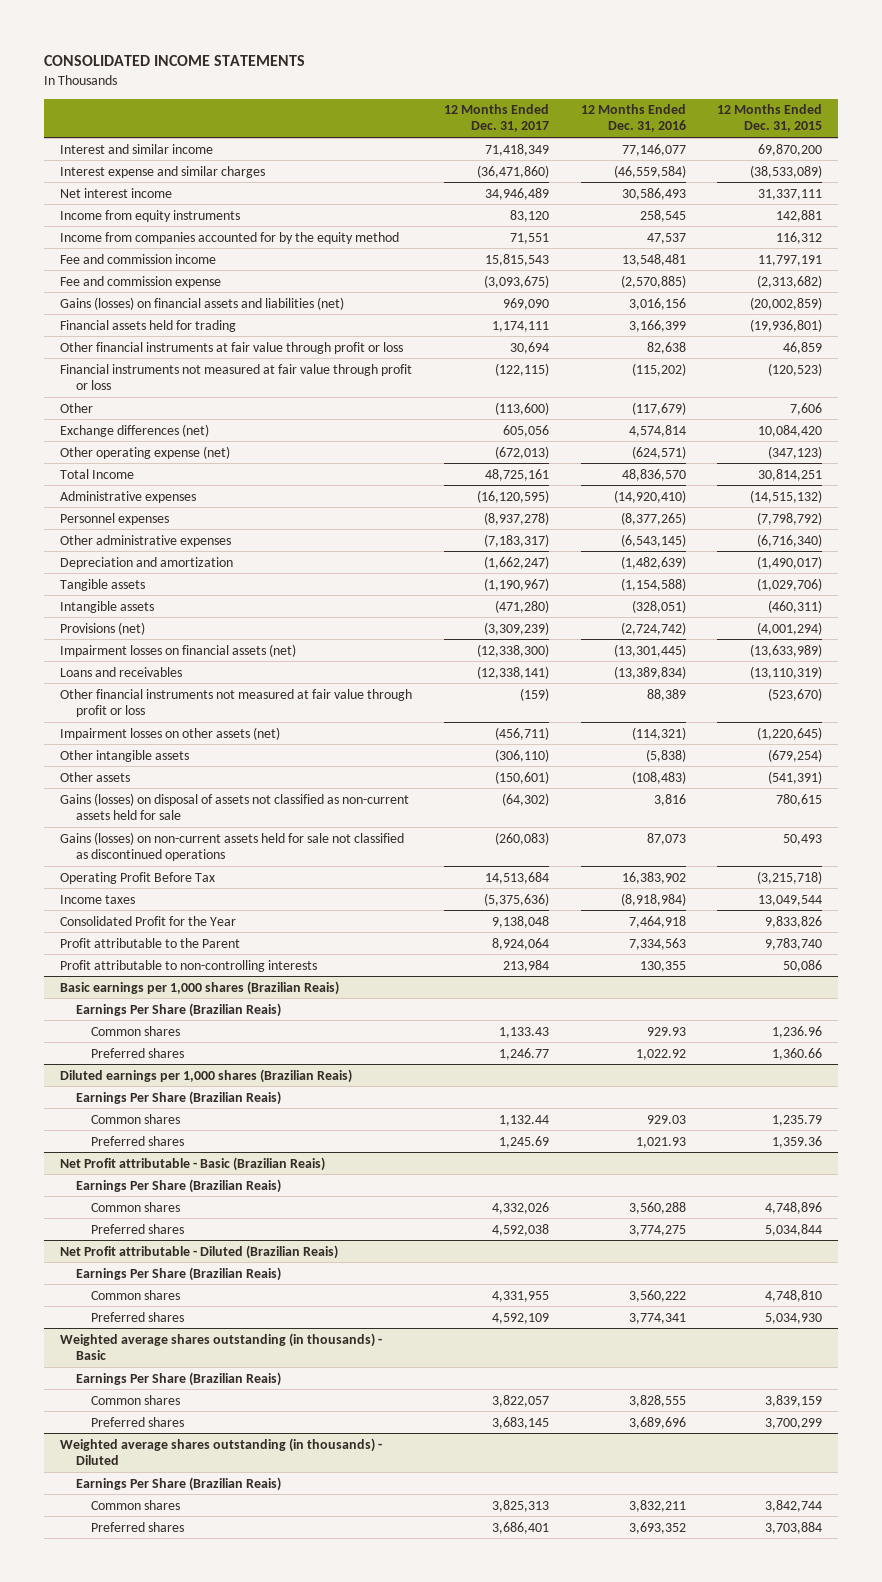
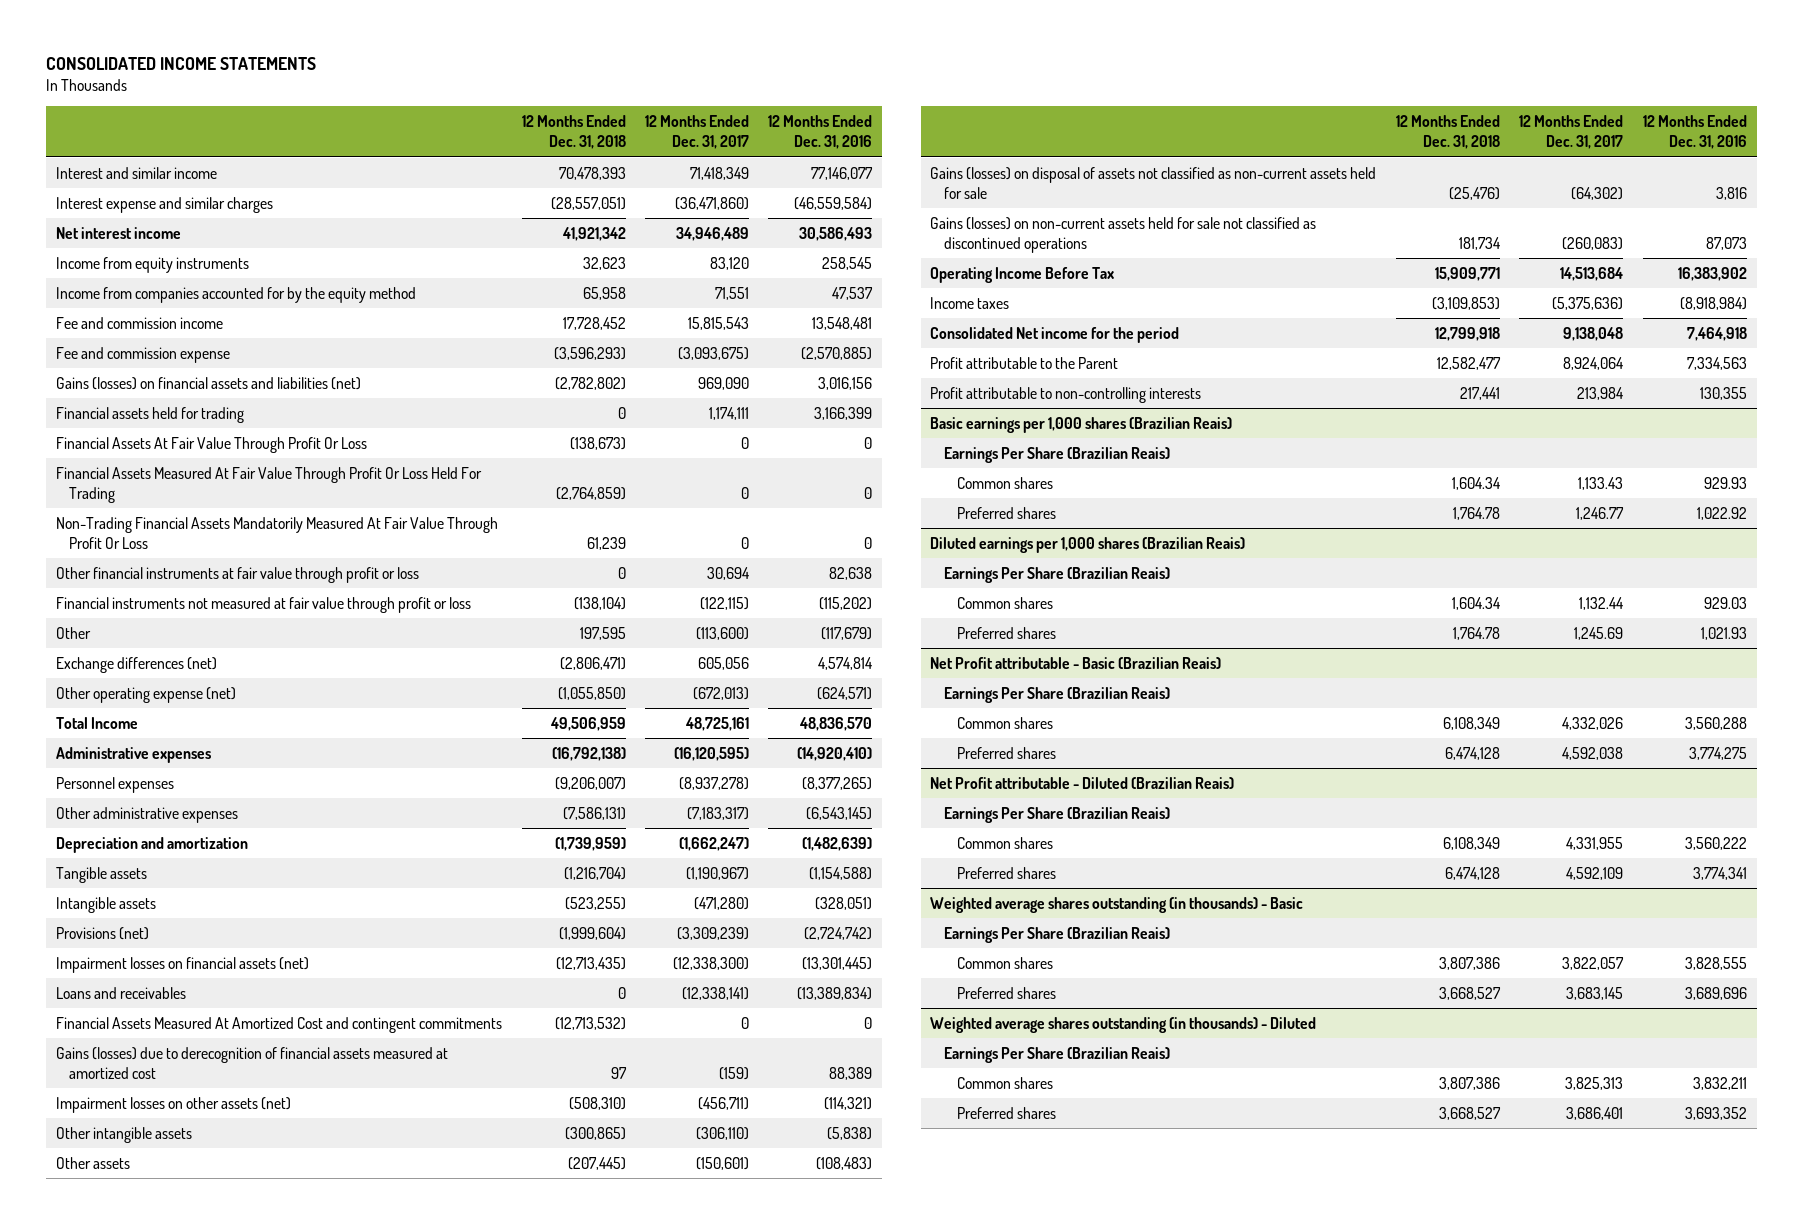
- | 12 Months Ended Dec. 31, 2017 | 12 Months Ended Dec. 31, 2016 | 12 Months Ended Dec. 31, 2015
+ | 12 Months Ended Dec. 31, 2018 | 12 Months Ended Dec. 31, 2017 | 12 Months Ended Dec. 31, 2016
+ Financial Assets At Fair Value Through Profit Or Loss | (138,673) | 0 | 0
+ Financial Assets Measured At Fair Value Through Profit Or Loss Held For Trading | (2,764,859) | 0 | 0
+ Non-Trading Financial Assets Mandatorily Measured At Fair Value Through Profit Or Loss | 61,239 | 0 | 0
- Other financial instruments not measured at fair value through profit or loss | (159) | 88,389 | (523,670)
+ Financial Assets Measured At Amortized Cost and contingent commitments | (12,713,532) | 0 | 0
+ Gains (losses) due to derecognition of financial assets measured at amortized cost | 97 | (159) | 88,389
- Operating Profit Before Tax | 14,513,684 | 16,383,902 | (3,215,718)
+ Operating Income Before Tax | 15,909,771 | 14,513,684 | 16,383,902
- Consolidated Profit for the Year | 9,138,048 | 7,464,918 | 9,833,826
+ Consolidated Net income for the period | 12,799,918 | 9,138,048 | 7,464,918

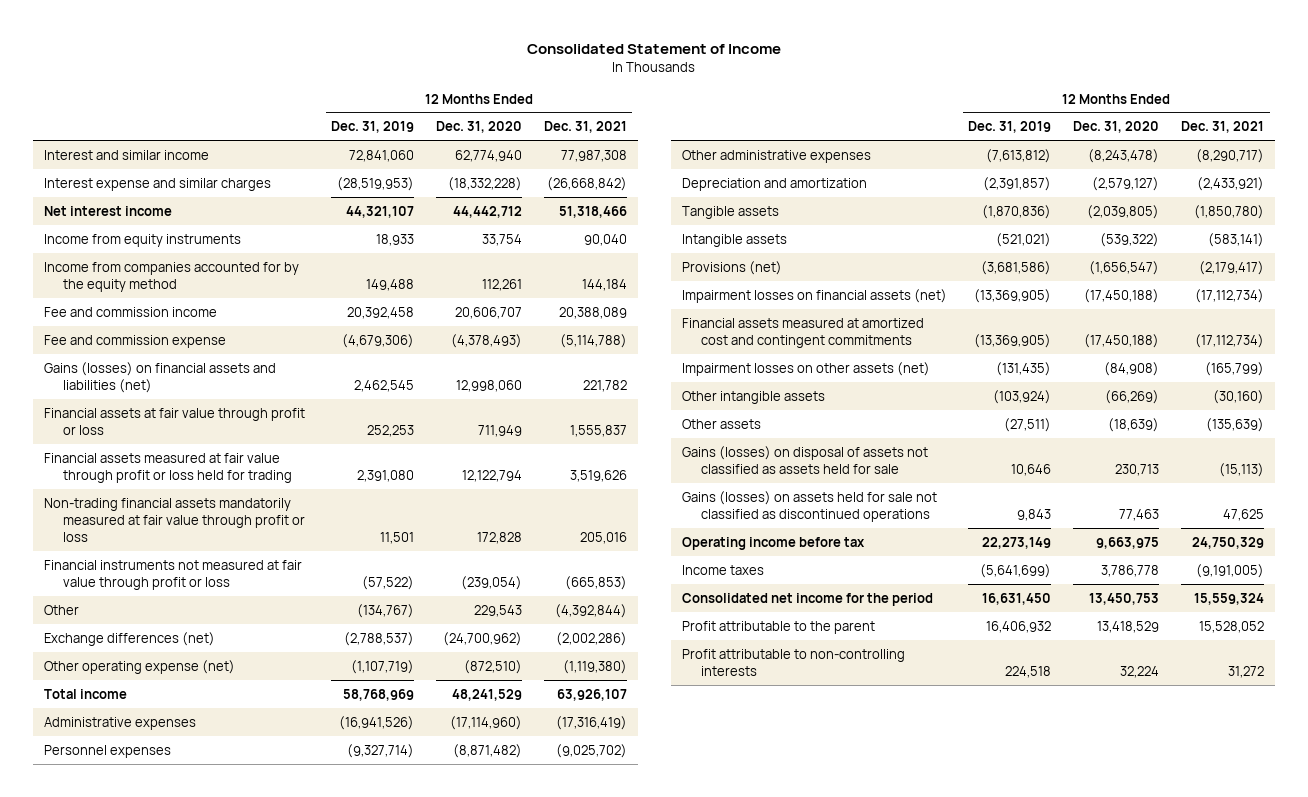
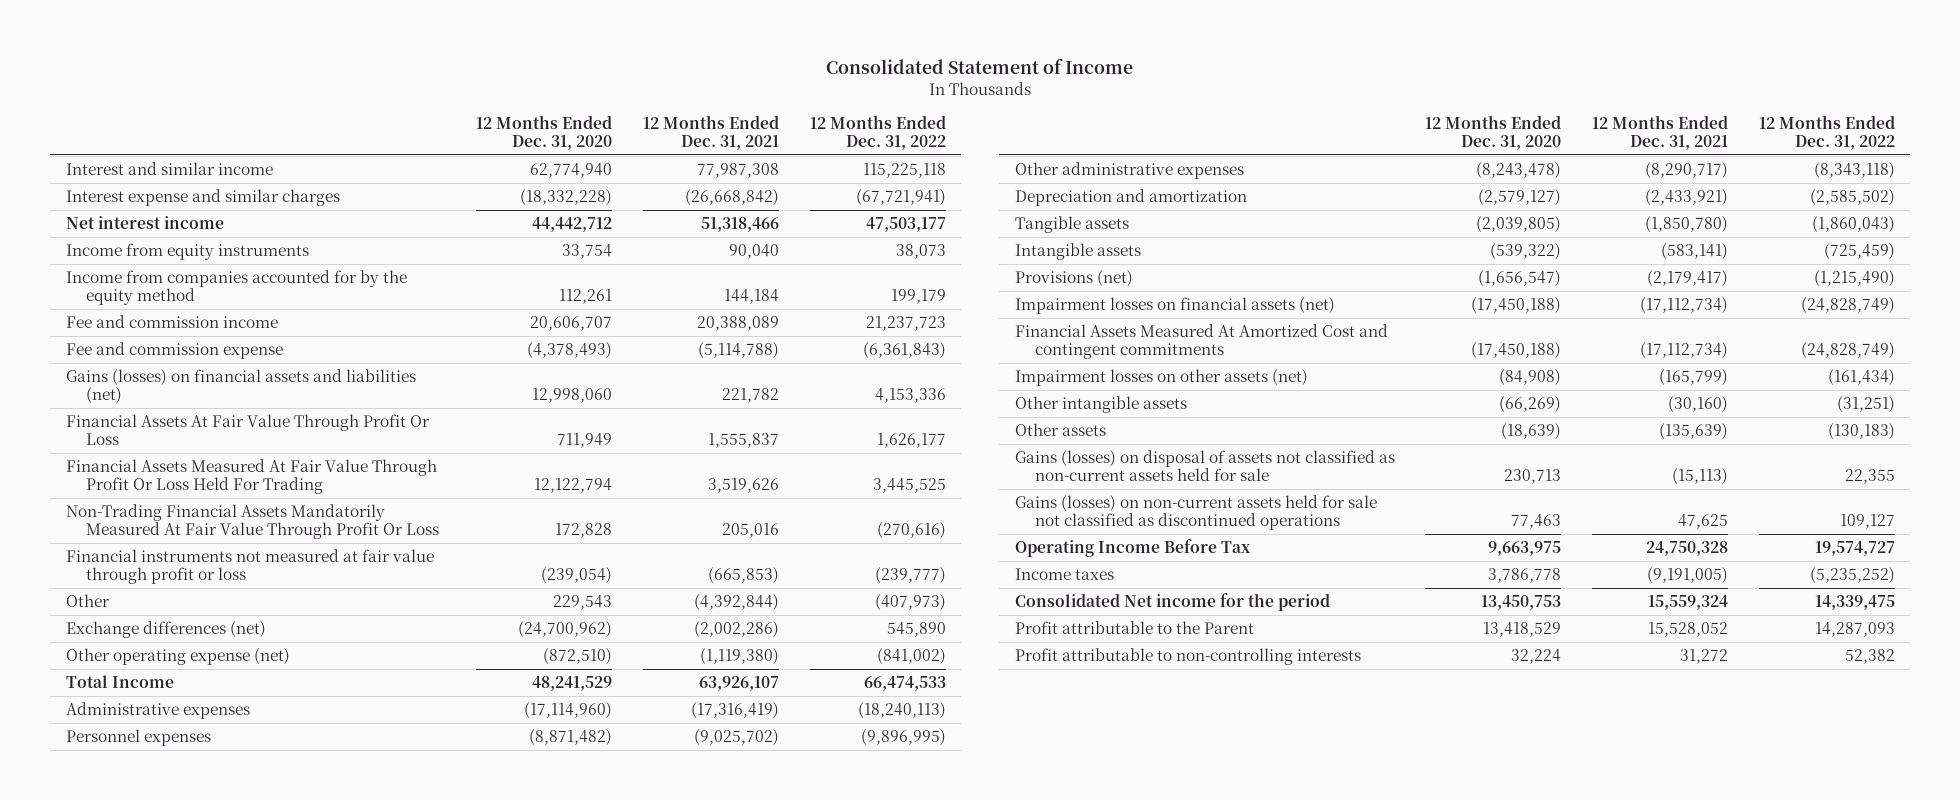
- | 12 Months Ended Dec. 31, 2019 | 12 Months Ended Dec. 31, 2020 | 12 Months Ended Dec. 31, 2021
+ | 12 Months Ended Dec. 31, 2020 | 12 Months Ended Dec. 31, 2021 | 12 Months Ended Dec. 31, 2022
- Financial assets at fair value through profit or loss | 252,253 | 711,949 | 1,555,837
- Financial assets measured at fair value through profit or loss held for trading | 2,391,080 | 12,122,794 | 3,519,626
- Non-trading financial assets mandatorily measured at fair value through profit or loss | 11,501 | 172,828 | 205,016
+ Financial Assets At Fair Value Through Profit Or Loss | 711,949 | 1,555,837 | 1,626,177
+ Financial Assets Measured At Fair Value Through Profit Or Loss Held For Trading | 12,122,794 | 3,519,626 | 3,445,525
+ Non-Trading Financial Assets Mandatorily Measured At Fair Value Through Profit Or Loss | 172,828 | 205,016 | (270,616)
- Total income | 58,768,969 | 48,241,529 | 63,926,107
+ Total Income | 48,241,529 | 63,926,107 | 66,474,533
- Financial assets measured at amortized cost and contingent commitments | (13,369,905) | (17,450,188) | (17,112,734)
+ Financial Assets Measured At Amortized Cost and contingent commitments | (17,450,188) | (17,112,734) | (24,828,749)
- Gains (losses) on disposal of assets not classified as assets held for sale | 10,646 | 230,713 | (15,113)
- Gains (losses) on assets held for sale not classified as discontinued operations | 9,843 | 77,463 | 47,625
- Operating income before tax | 22,273,149 | 9,663,975 | 24,750,329
+ Gains (losses) on disposal of assets not classified as non-current assets held for sale | 230,713 | (15,113) | 22,355
+ Gains (losses) on non-current assets held for sale not classified as discontinued operations | 77,463 | 47,625 | 109,127
+ Operating Income Before Tax | 9,663,975 | 24,750,328 | 19,574,727
- Consolidated net income for the period | 16,631,450 | 13,450,753 | 15,559,324
- Profit attributable to the parent | 16,406,932 | 13,418,529 | 15,528,052
+ Consolidated Net income for the period | 13,450,753 | 15,559,324 | 14,339,475
+ Profit attributable to the Parent | 13,418,529 | 15,528,052 | 14,287,093

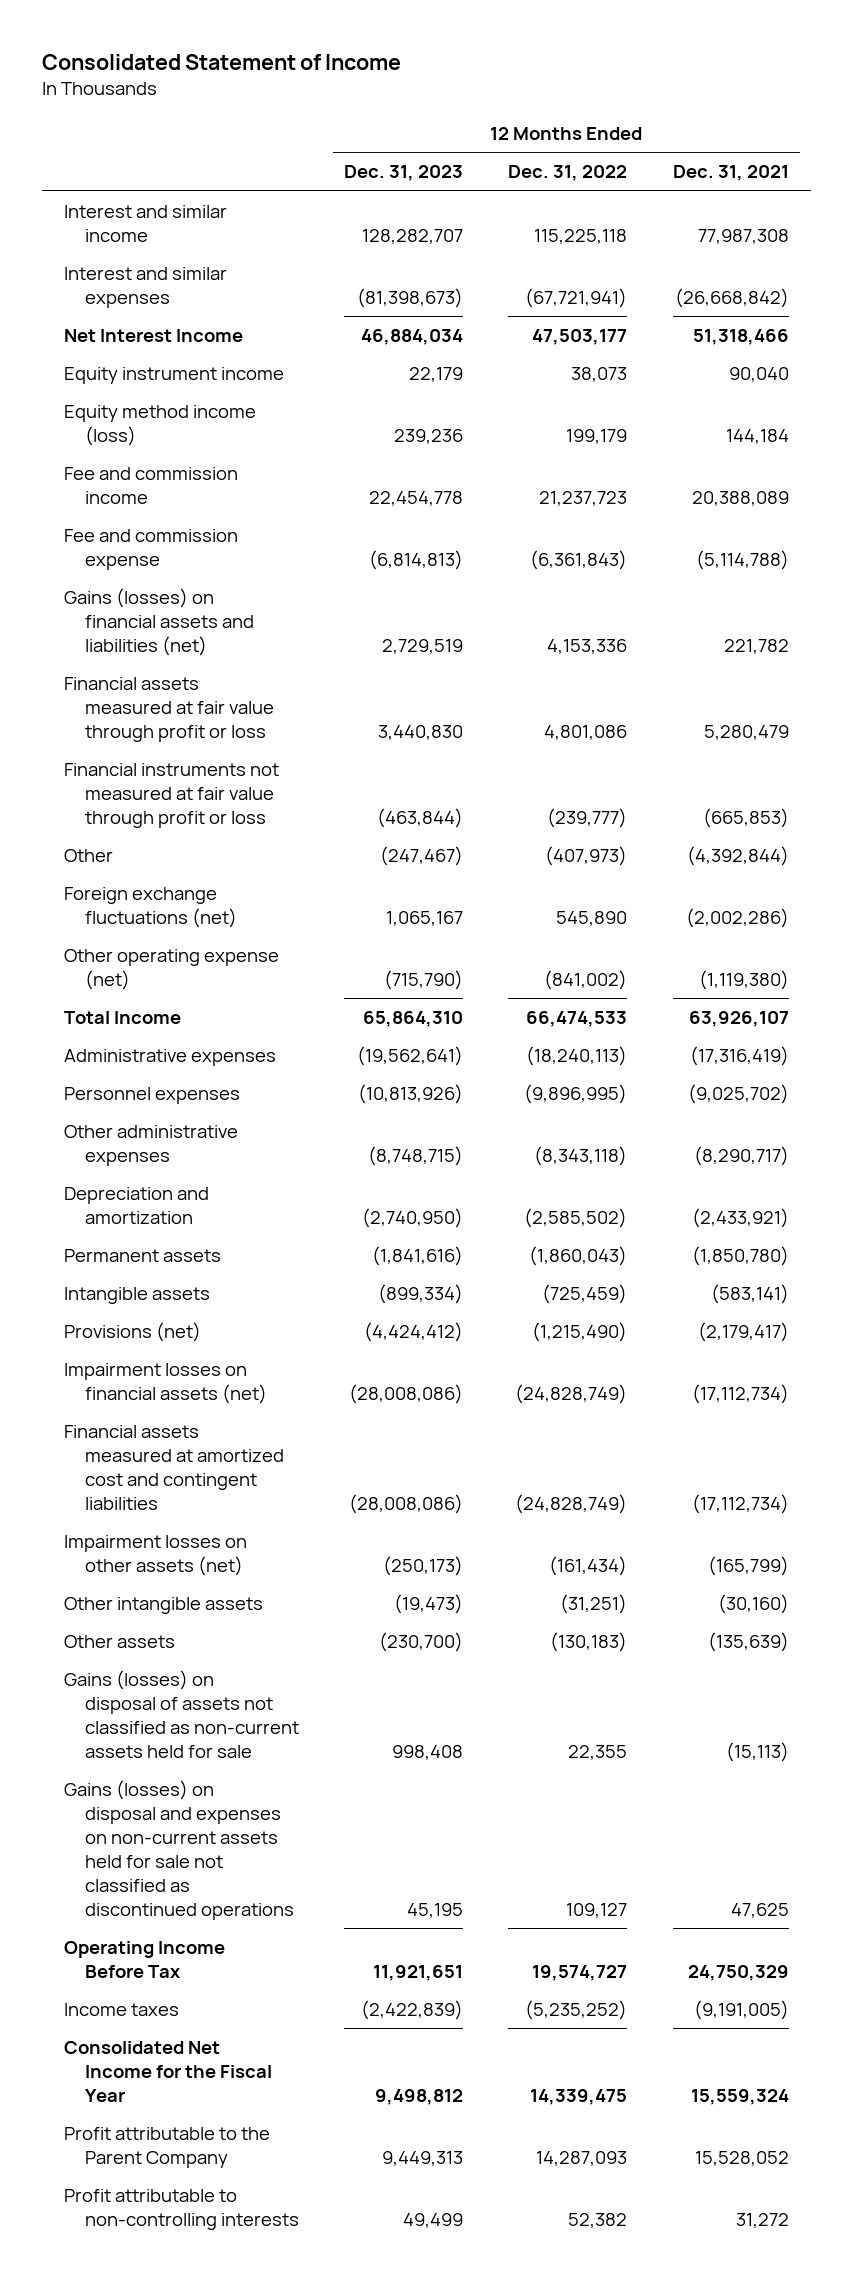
- | 12 Months Ended Dec. 31, 2020 | 12 Months Ended Dec. 31, 2021 | 12 Months Ended Dec. 31, 2022
+ | 12 Months Ended Dec. 31, 2023 | 12 Months Ended Dec. 31, 2022 | 12 Months Ended Dec. 31, 2021
- Interest expense and similar charges | (18,332,228) | (26,668,842) | (67,721,941)
- Net interest income | 44,442,712 | 51,318,466 | 47,503,177
- Income from equity instruments | 33,754 | 90,040 | 38,073
- Income from companies accounted for by the equity method | 112,261 | 144,184 | 199,179
+ Interest and similar expenses | (81,398,673) | (67,721,941) | (26,668,842)
+ Net Interest Income | 46,884,034 | 47,503,177 | 51,318,466
+ Equity instrument income | 22,179 | 38,073 | 90,040
+ Equity method income (loss) | 239,236 | 199,179 | 144,184
- Financial Assets At Fair Value Through Profit Or Loss | 711,949 | 1,555,837 | 1,626,177
- Financial Assets Measured At Fair Value Through Profit Or Loss Held For Trading | 12,122,794 | 3,519,626 | 3,445,525
- Non-Trading Financial Assets Mandatorily Measured At Fair Value Through Profit Or Loss | 172,828 | 205,016 | (270,616)
+ Financial assets measured at fair value through profit or loss | 3,440,830 | 4,801,086 | 5,280,479
- Exchange differences (net) | (24,700,962) | (2,002,286) | 545,890
+ Foreign exchange fluctuations (net) | 1,065,167 | 545,890 | (2,002,286)
- Tangible assets | (2,039,805) | (1,850,780) | (1,860,043)
+ Permanent assets | (1,841,616) | (1,860,043) | (1,850,780)
- Financial Assets Measured At Amortized Cost and contingent commitments | (17,450,188) | (17,112,734) | (24,828,749)
+ Financial assets measured at amortized cost and contingent liabilities | (28,008,086) | (24,828,749) | (17,112,734)
- Gains (losses) on non-current assets held for sale not classified as discontinued operations | 77,463 | 47,625 | 109,127
- Operating Income Before Tax | 9,663,975 | 24,750,328 | 19,574,727
+ Gains (losses) on disposal and expenses on non-current assets held for sale not classified as discontinued operations | 45,195 | 109,127 | 47,625
+ Operating Income Before Tax | 11,921,651 | 19,574,727 | 24,750,329
- Consolidated Net income for the period | 13,450,753 | 15,559,324 | 14,339,475
- Profit attributable to the Parent | 13,418,529 | 15,528,052 | 14,287,093
+ Consolidated Net Income for the Fiscal Year | 9,498,812 | 14,339,475 | 15,559,324
+ Profit attributable to the Parent Company | 9,449,313 | 14,287,093 | 15,528,052

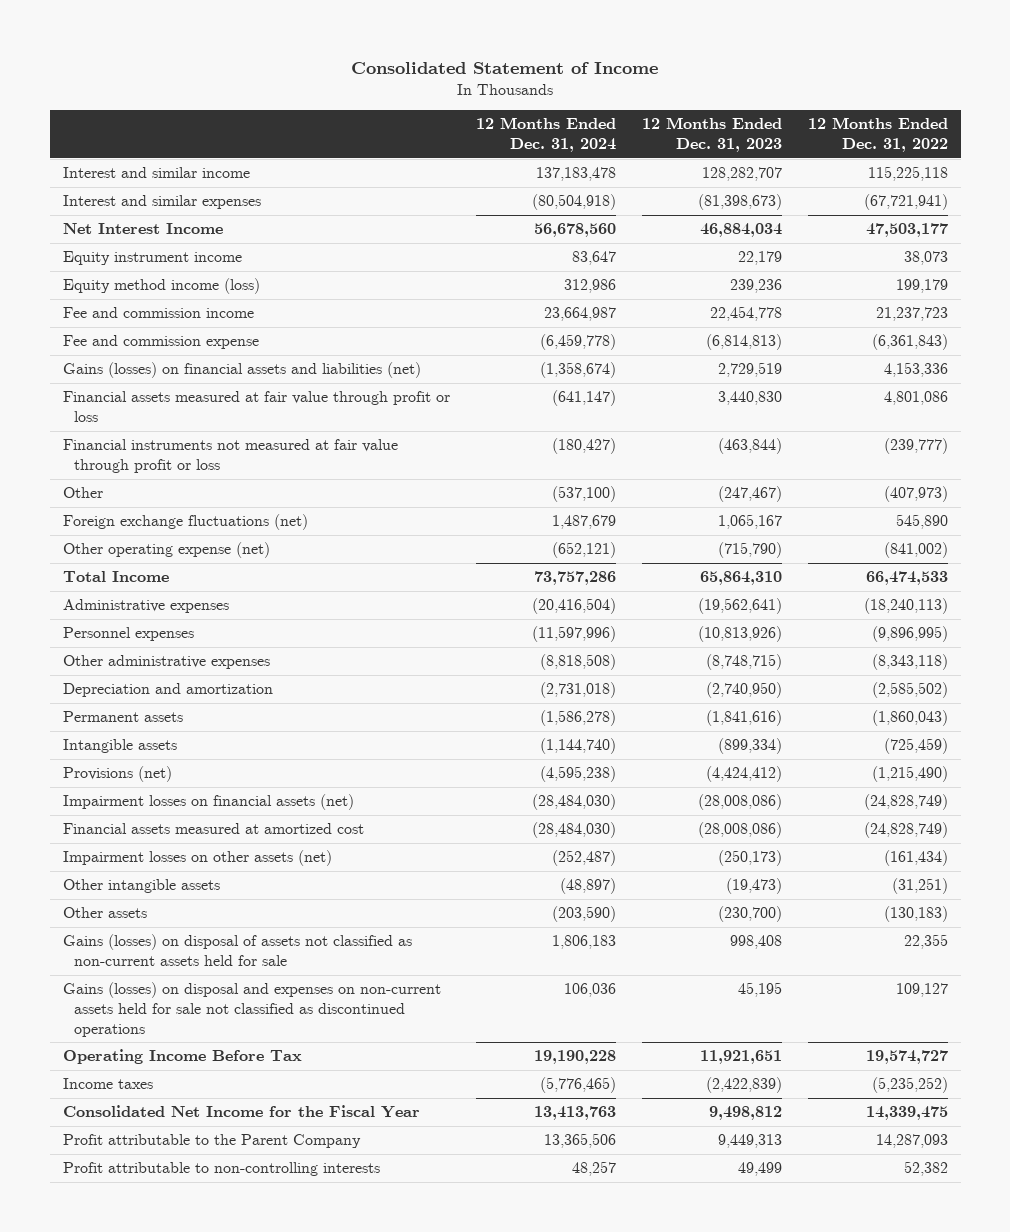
- | 12 Months Ended Dec. 31, 2023 | 12 Months Ended Dec. 31, 2022 | 12 Months Ended Dec. 31, 2021
+ | 12 Months Ended Dec. 31, 2024 | 12 Months Ended Dec. 31, 2023 | 12 Months Ended Dec. 31, 2022
- Financial assets measured at amortized cost and contingent liabilities | (28,008,086) | (24,828,749) | (17,112,734)
+ Financial assets measured at amortized cost | (28,484,030) | (28,008,086) | (24,828,749)

